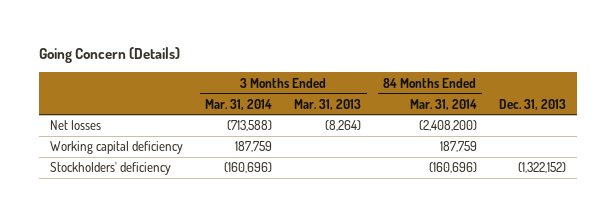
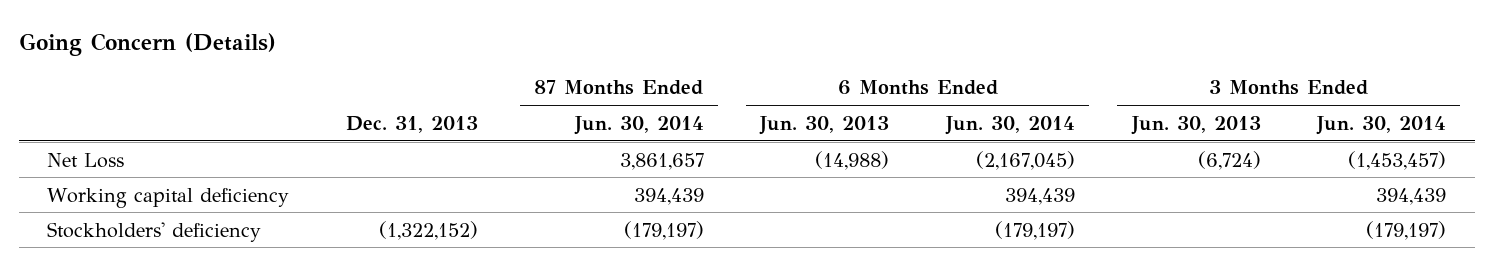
- | 3 Months Ended Mar. 31, 2014 | 3 Months Ended Mar. 31, 2013 | 84 Months Ended Mar. 31, 2014 | Dec. 31, 2013
+ | Dec. 31, 2013 | 87 Months Ended Jun. 30, 2014 | 6 Months Ended Jun. 30, 2013 | 6 Months Ended Jun. 30, 2014 | 3 Months Ended Jun. 30, 2013 | 3 Months Ended Jun. 30, 2014
- Net losses | (713,588) | (8,264) | (2,408,200) |
+ Net Loss | | 3,861,657 | (14,988) | (2,167,045) | (6,724) | (1,453,457)

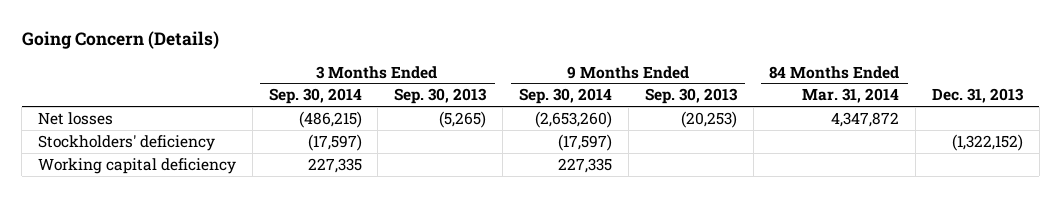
- | Dec. 31, 2013 | 87 Months Ended Jun. 30, 2014 | 6 Months Ended Jun. 30, 2013 | 6 Months Ended Jun. 30, 2014 | 3 Months Ended Jun. 30, 2013 | 3 Months Ended Jun. 30, 2014
+ | 3 Months Ended Sep. 30, 2014 | 3 Months Ended Sep. 30, 2013 | 9 Months Ended Sep. 30, 2014 | 9 Months Ended Sep. 30, 2013 | 84 Months Ended Mar. 31, 2014 | Dec. 31, 2013
- Net Loss | | 3,861,657 | (14,988) | (2,167,045) | (6,724) | (1,453,457)
+ Net losses | (486,215) | (5,265) | (2,653,260) | (20,253) | 4,347,872 |
moved down: Working capital deficiency | 227,335 | | 227,335 | | |

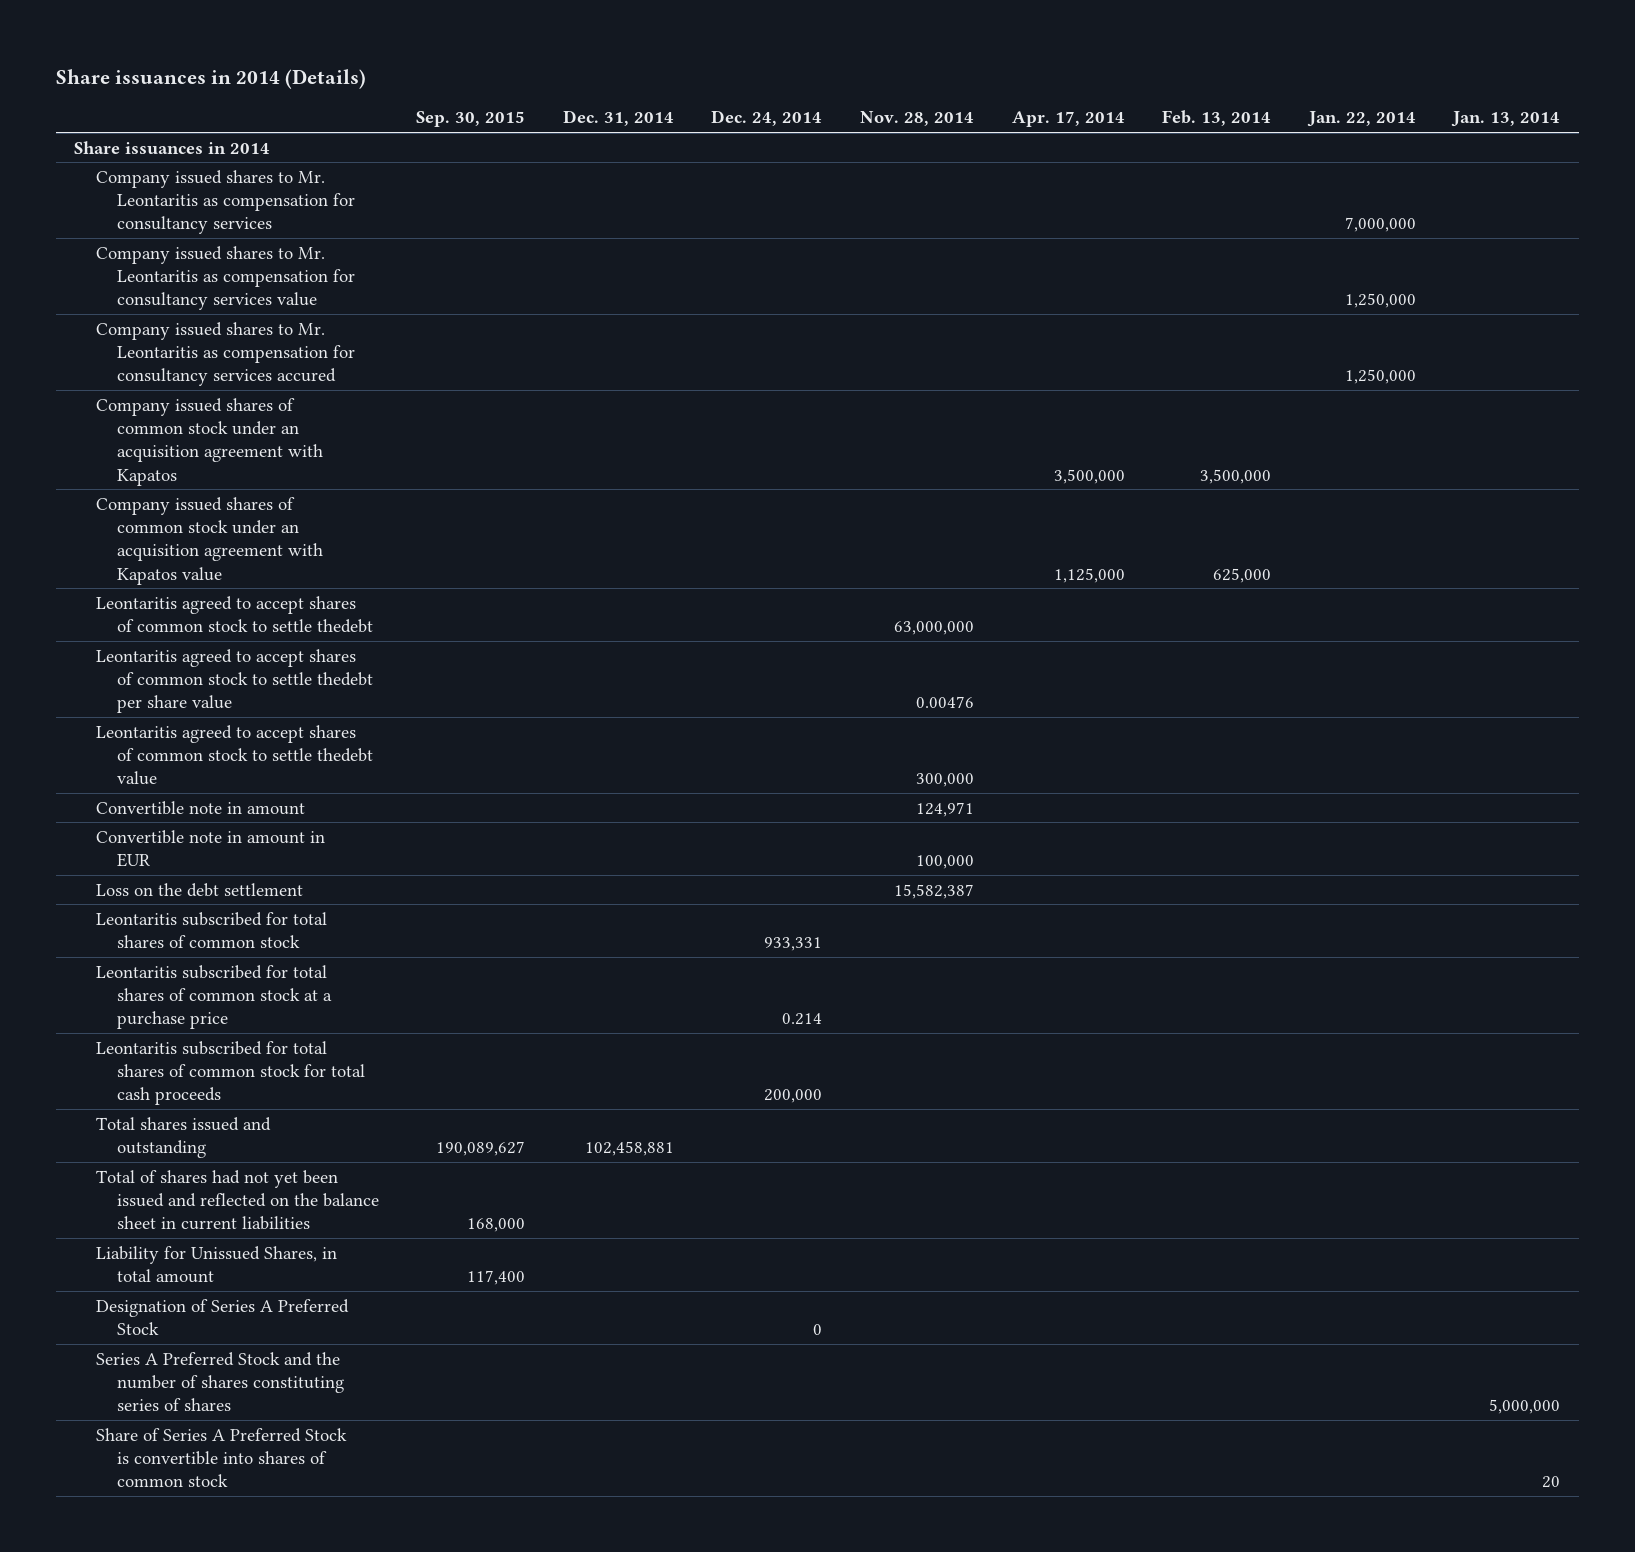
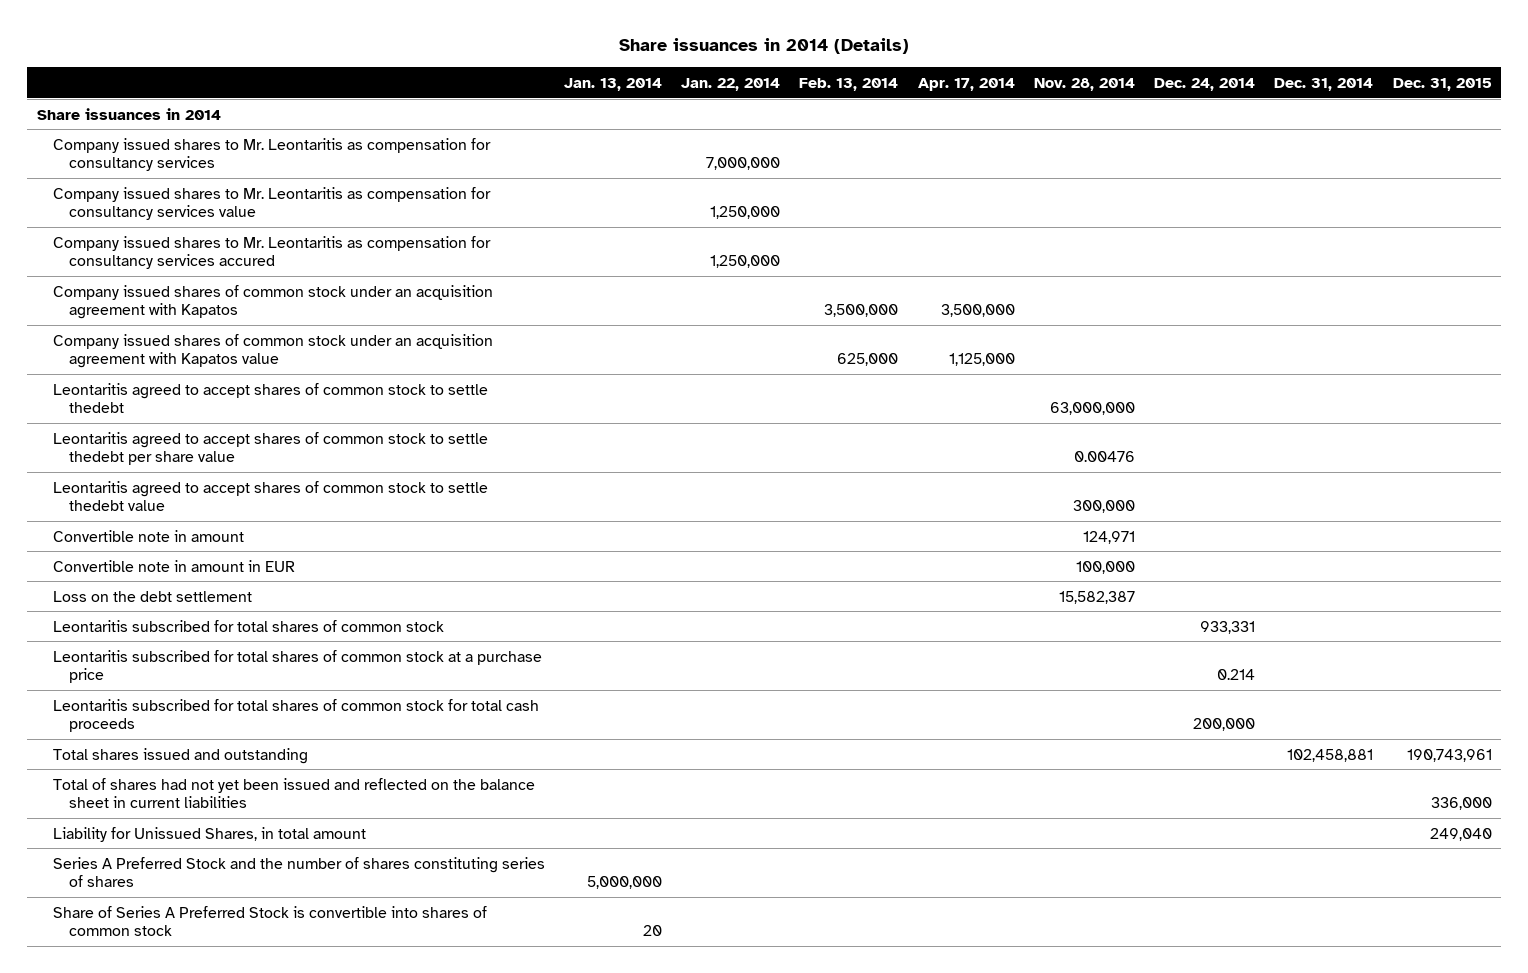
- | Sep. 30, 2015 | Dec. 31, 2014 | Dec. 24, 2014 | Nov. 28, 2014 | Apr. 17, 2014 | Feb. 13, 2014 | Jan. 22, 2014 | Jan. 13, 2014
+ | Jan. 13, 2014 | Jan. 22, 2014 | Feb. 13, 2014 | Apr. 17, 2014 | Nov. 28, 2014 | Dec. 24, 2014 | Dec. 31, 2014 | Dec. 31, 2015
- Designation of Series A Preferred Stock | | | 0 | | | | |

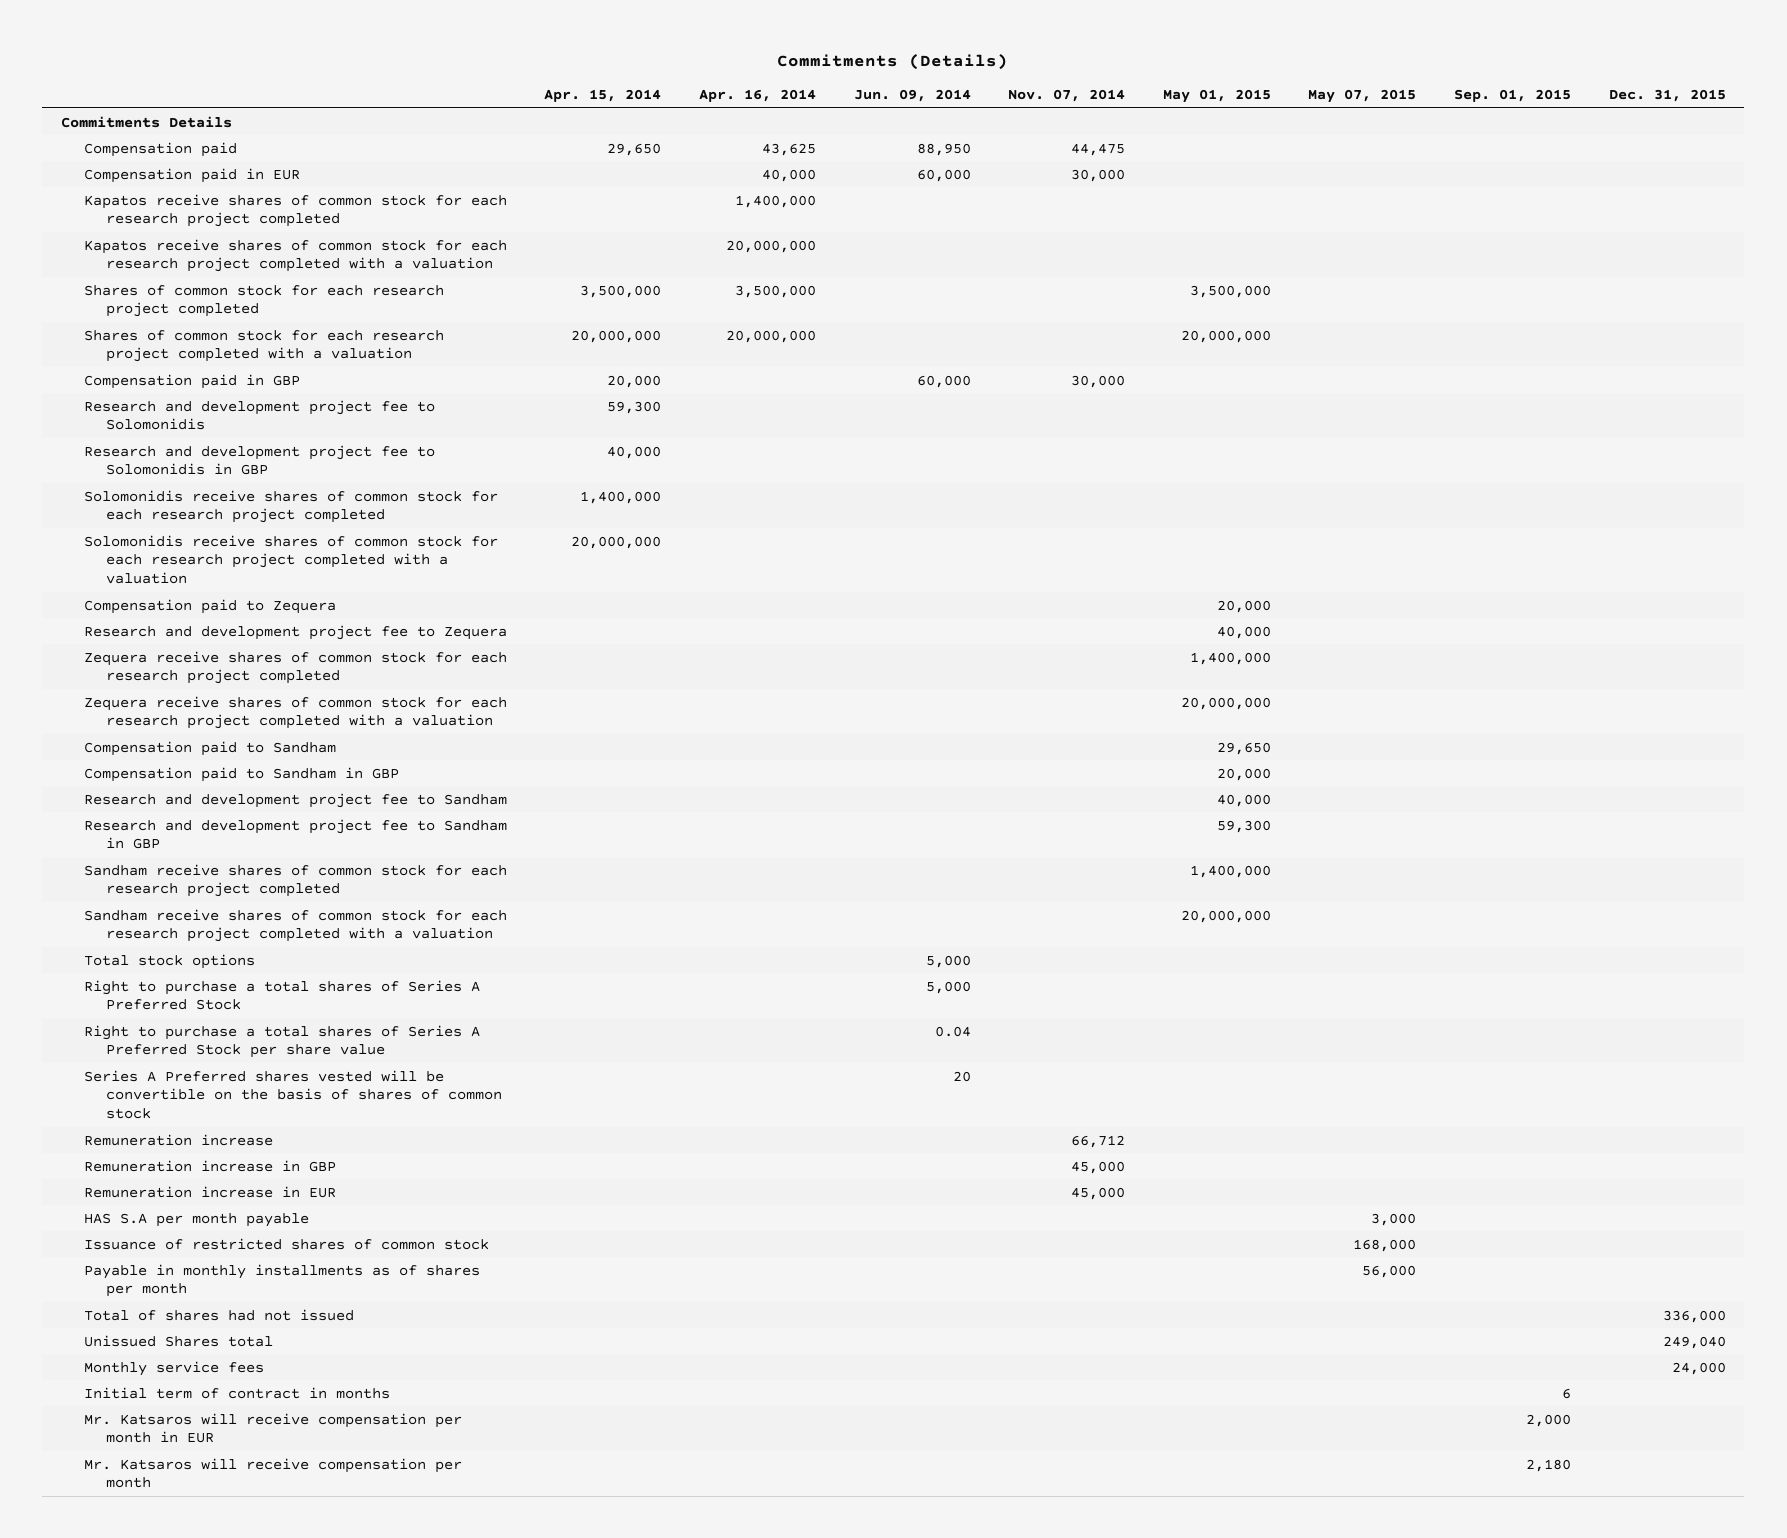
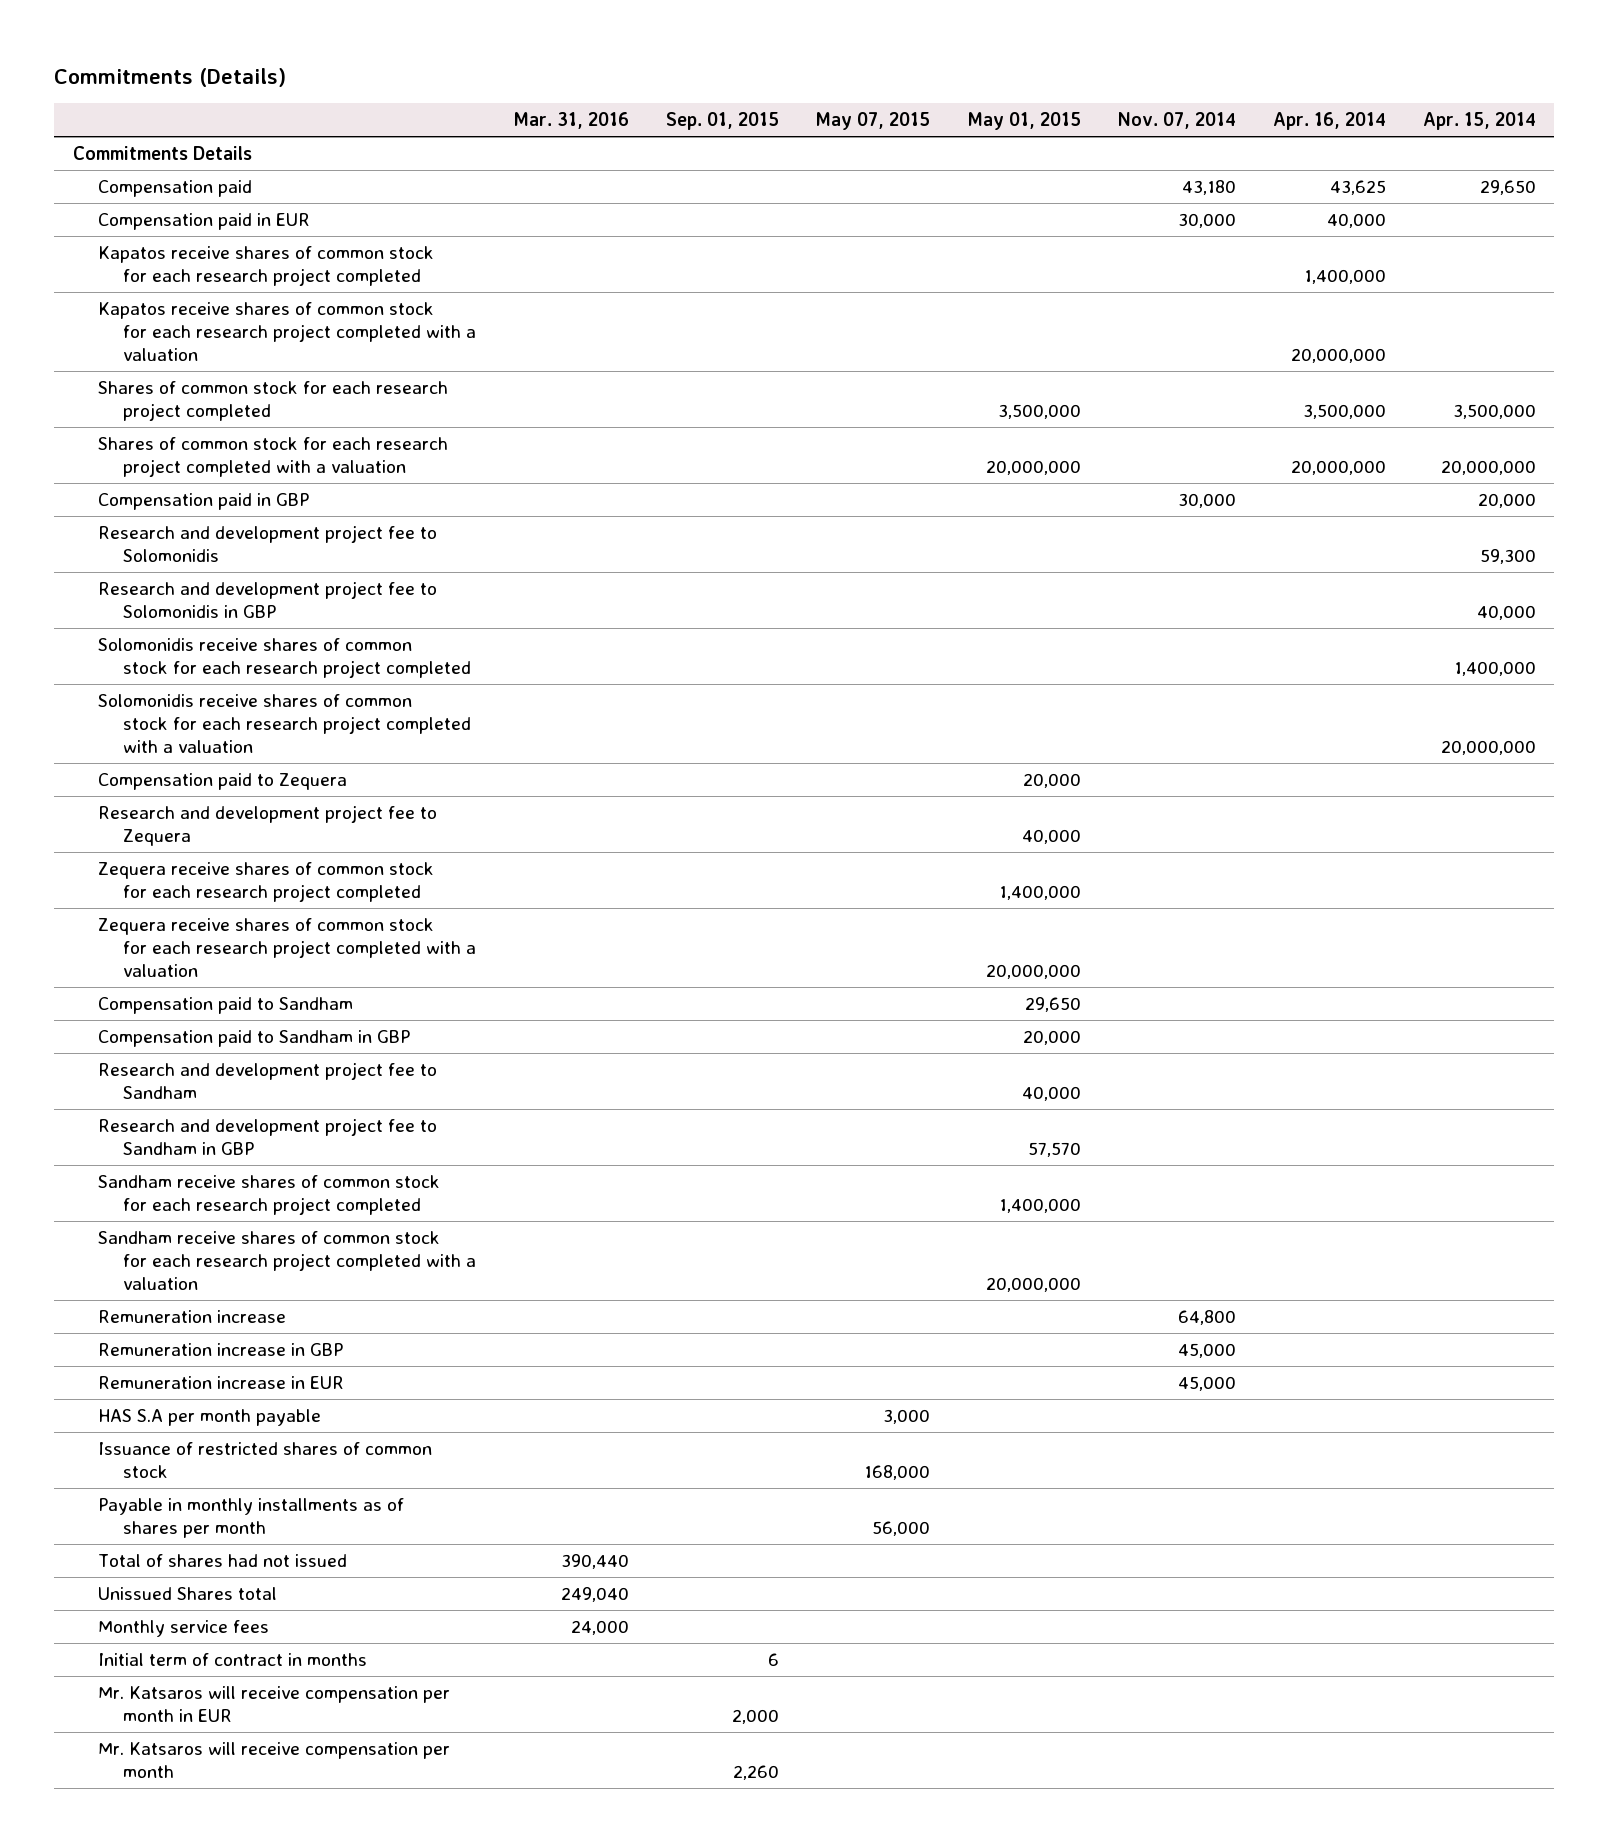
- | Apr. 15, 2014 | Apr. 16, 2014 | Jun. 09, 2014 | Nov. 07, 2014 | May 01, 2015 | May 07, 2015 | Sep. 01, 2015 | Dec. 31, 2015
+ | Mar. 31, 2016 | Sep. 01, 2015 | May 07, 2015 | May 01, 2015 | Nov. 07, 2014 | Apr. 16, 2014 | Apr. 15, 2014
- Compensation paid | 29,650 | 43,625 | 88,950 | 44,475 | | | |
+ Compensation paid | | | | | 43,180 | 43,625 | 29,650
- Research and development project fee to Sandham in GBP | | | | | 59,300 | | |
+ Research and development project fee to Sandham in GBP | | | | 57,570 | | |
- Total stock options | | | 5,000 | | | | |
- Right to purchase a total shares of Series A Preferred Stock | | | 5,000 | | | | |
- Right to purchase a total shares of Series A Preferred Stock per share value | | | 0.04 | | | | |
- Series A Preferred shares vested will be convertible on the basis of shares of common stock | | | 20 | | | | |
- Remuneration increase | | | | 66,712 | | | |
+ Remuneration increase | | | | | 64,800 | |
- Mr. Katsaros will receive compensation per month | | | | | | | 2,180 |
+ Mr. Katsaros will receive compensation per month | | 2,260 | | | | |

